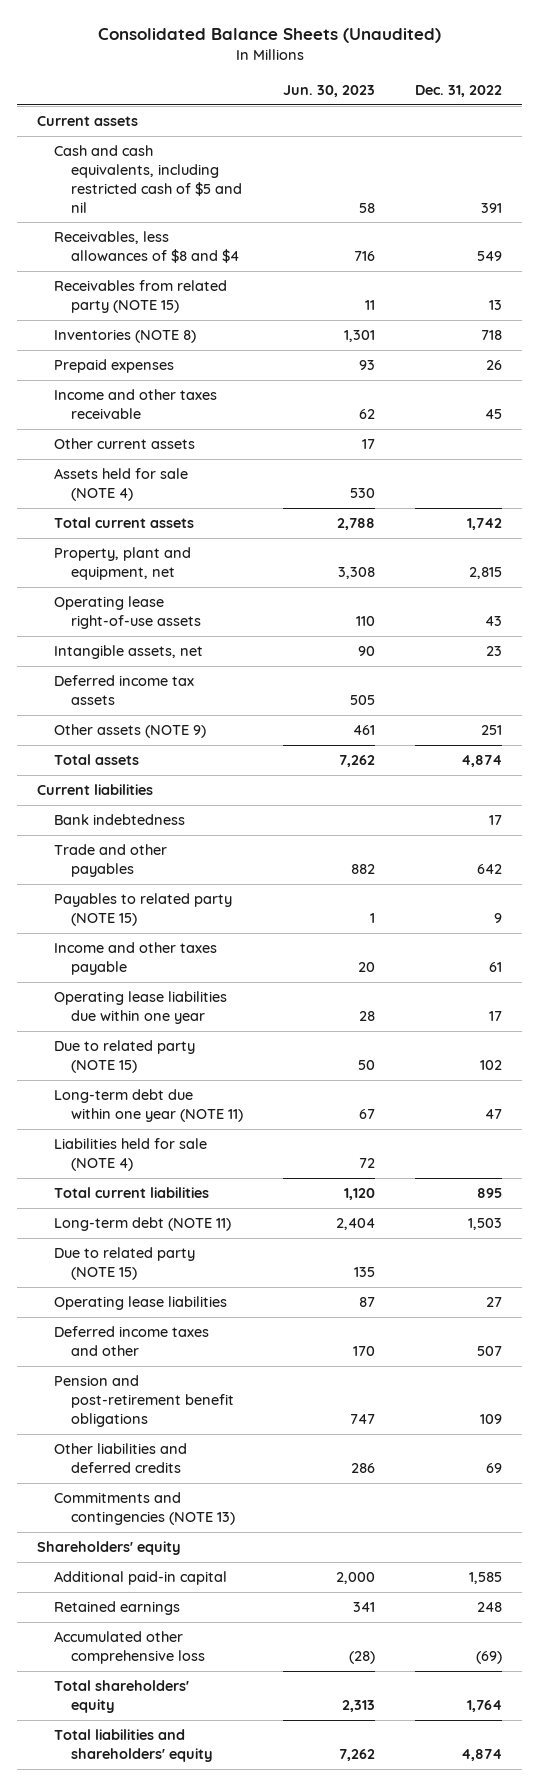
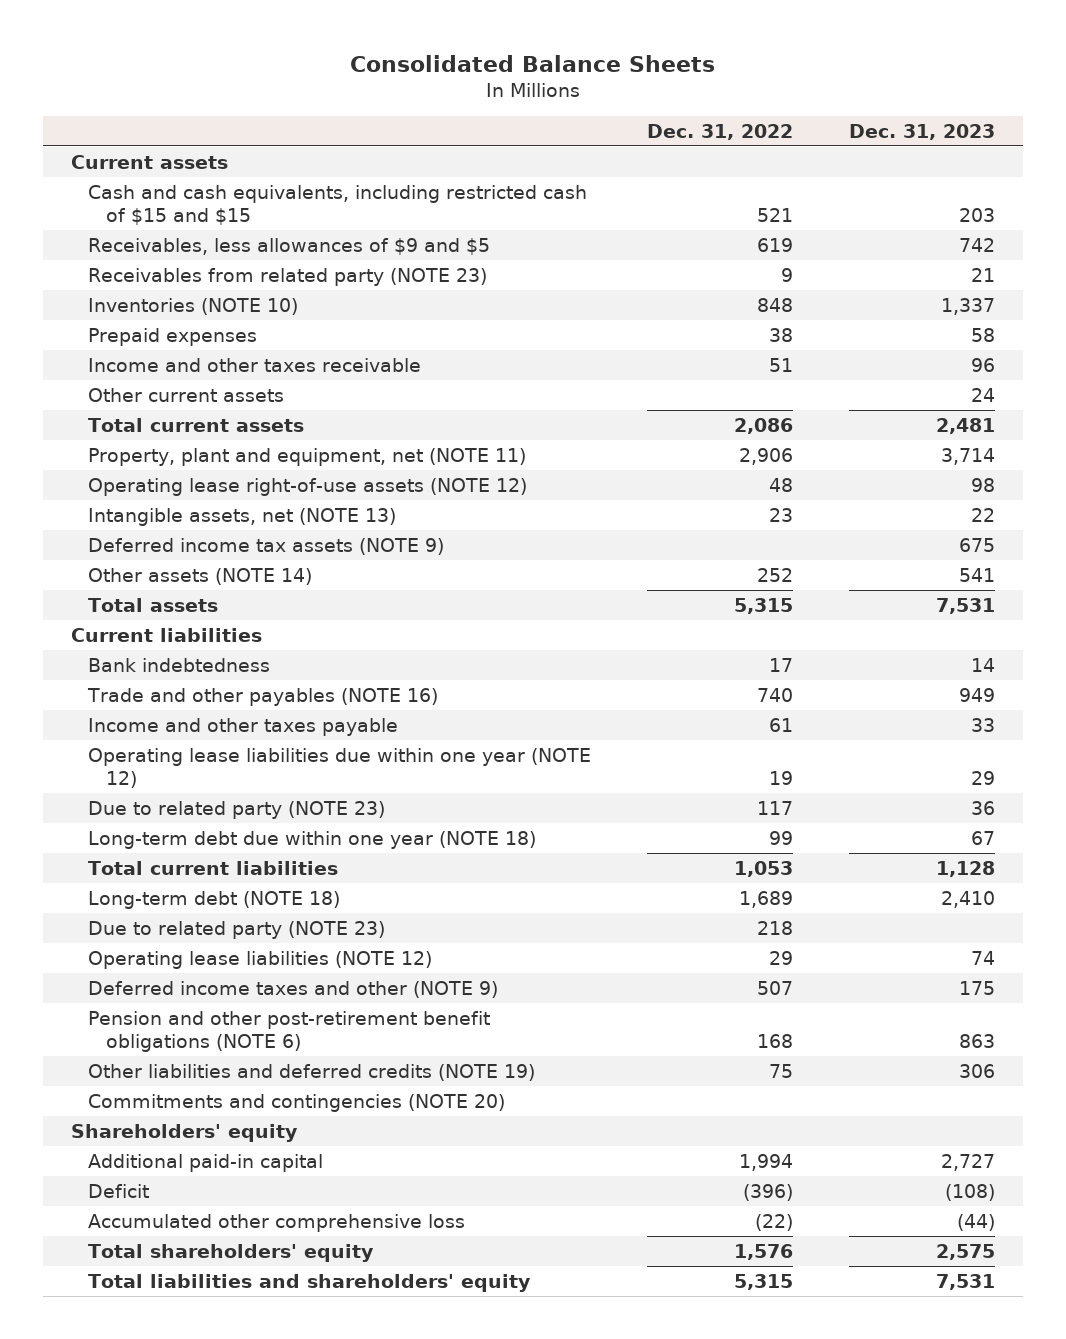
- Consolidated Balance Sheets (Unaudited)
+ Consolidated Balance Sheets
- | Jun. 30, 2023 | Dec. 31, 2022
+ | Dec. 31, 2022 | Dec. 31, 2023
- Cash and cash equivalents, including restricted cash of $5 and nil | 58 | 391
- Receivables, less allowances of $8 and $4 | 716 | 549
- Receivables from related party (NOTE 15) | 11 | 13
- Inventories (NOTE 8) | 1,301 | 718
- Prepaid expenses | 93 | 26
- Income and other taxes receivable | 62 | 45
+ Cash and cash equivalents, including restricted cash of $15 and $15 | 521 | 203
+ Receivables, less allowances of $9 and $5 | 619 | 742
+ Receivables from related party (NOTE 23) | 9 | 21
+ Inventories (NOTE 10) | 848 | 1,337
+ Prepaid expenses | 38 | 58
+ Income and other taxes receivable | 51 | 96
- Assets held for sale (NOTE 4) | 530 |
- Total current assets | 2,788 | 1,742
- Property, plant and equipment, net | 3,308 | 2,815
- Operating lease right-of-use assets | 110 | 43
- Intangible assets, net | 90 | 23
- Deferred income tax assets | 505 |
- Other assets (NOTE 9) | 461 | 251
- Total assets | 7,262 | 4,874
+ Total current assets | 2,086 | 2,481
+ Property, plant and equipment, net (NOTE 11) | 2,906 | 3,714
+ Operating lease right-of-use assets (NOTE 12) | 48 | 98
+ Intangible assets, net (NOTE 13) | 23 | 22
+ Deferred income tax assets (NOTE 9) | | 675
+ Other assets (NOTE 14) | 252 | 541
+ Total assets | 5,315 | 7,531
- Trade and other payables | 882 | 642
- Payables to related party (NOTE 15) | 1 | 9
+ Trade and other payables (NOTE 16) | 740 | 949
- Operating lease liabilities due within one year | 28 | 17
- Due to related party (NOTE 15) | 50 | 102
- Long-term debt due within one year (NOTE 11) | 67 | 47
- Liabilities held for sale (NOTE 4) | 72 |
- Total current liabilities | 1,120 | 895
- Long-term debt (NOTE 11) | 2,404 | 1,503
- Due to related party (NOTE 15) | 135 |
- Operating lease liabilities | 87 | 27
- Deferred income taxes and other | 170 | 507
- Pension and post-retirement benefit obligations | 747 | 109
- Other liabilities and deferred credits | 286 | 69
- Commitments and contingencies (NOTE 13)
+ Operating lease liabilities due within one year (NOTE 12) | 19 | 29
+ Due to related party (NOTE 23) | 117 | 36
+ Long-term debt due within one year (NOTE 18) | 99 | 67
+ Total current liabilities | 1,053 | 1,128
+ Long-term debt (NOTE 18) | 1,689 | 2,410
+ Due to related party (NOTE 23) | 218 |
+ Operating lease liabilities (NOTE 12) | 29 | 74
+ Deferred income taxes and other (NOTE 9) | 507 | 175
+ Pension and other post-retirement benefit obligations (NOTE 6) | 168 | 863
+ Other liabilities and deferred credits (NOTE 19) | 75 | 306
+ Commitments and contingencies (NOTE 20)
- Additional paid-in capital | 2,000 | 1,585
- Retained earnings | 341 | 248
- Accumulated other comprehensive loss | (28) | (69)
- Total shareholders' equity | 2,313 | 1,764
- Total liabilities and shareholders' equity | 7,262 | 4,874
+ Additional paid-in capital | 1,994 | 2,727
+ Deficit | (396) | (108)
+ Accumulated other comprehensive loss | (22) | (44)
+ Total shareholders' equity | 1,576 | 2,575
+ Total liabilities and shareholders' equity | 5,315 | 7,531

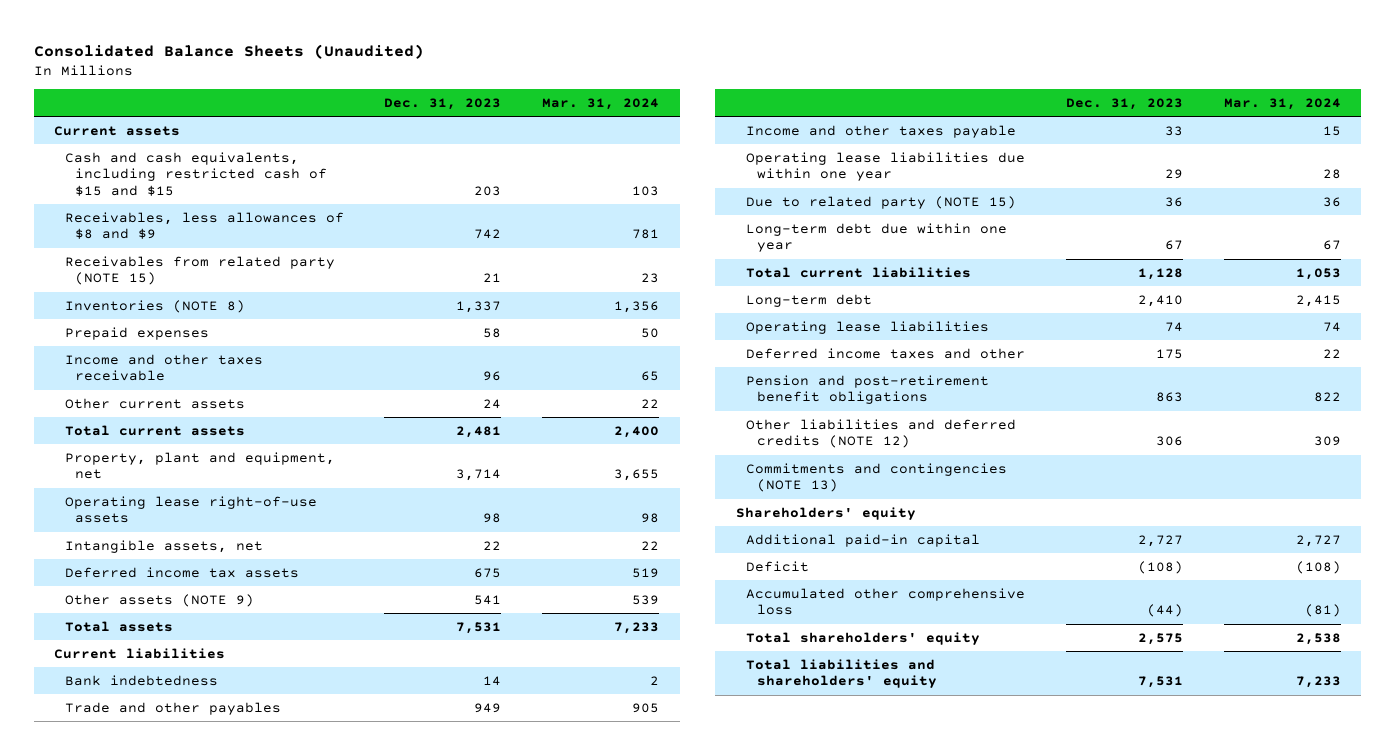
- Consolidated Balance Sheets
+ Consolidated Balance Sheets (Unaudited)
- | Dec. 31, 2022 | Dec. 31, 2023
+ | Dec. 31, 2023 | Mar. 31, 2024
- Receivables, less allowances of $9 and $5 | 619 | 742
- Receivables from related party (NOTE 23) | 9 | 21
- Inventories (NOTE 10) | 848 | 1,337
+ Receivables, less allowances of $8 and $9 | 742 | 781
+ Receivables from related party (NOTE 15) | 21 | 23
+ Inventories (NOTE 8) | 1,337 | 1,356
- Property, plant and equipment, net (NOTE 11) | 2,906 | 3,714
- Operating lease right-of-use assets (NOTE 12) | 48 | 98
- Intangible assets, net (NOTE 13) | 23 | 22
- Deferred income tax assets (NOTE 9) | | 675
- Other assets (NOTE 14) | 252 | 541
+ Property, plant and equipment, net | 3,714 | 3,655
+ Operating lease right-of-use assets | 98 | 98
+ Intangible assets, net | 22 | 22
+ Deferred income tax assets | 675 | 519
+ Other assets (NOTE 9) | 541 | 539
- Trade and other payables (NOTE 16) | 740 | 949
+ Trade and other payables | 949 | 905
- Operating lease liabilities due within one year (NOTE 12) | 19 | 29
- Due to related party (NOTE 23) | 117 | 36
- Long-term debt due within one year (NOTE 18) | 99 | 67
+ Operating lease liabilities due within one year | 29 | 28
+ Due to related party (NOTE 15) | 36 | 36
+ Long-term debt due within one year | 67 | 67
- Long-term debt (NOTE 18) | 1,689 | 2,410
- Due to related party (NOTE 23) | 218 |
- Operating lease liabilities (NOTE 12) | 29 | 74
- Deferred income taxes and other (NOTE 9) | 507 | 175
- Pension and other post-retirement benefit obligations (NOTE 6) | 168 | 863
- Other liabilities and deferred credits (NOTE 19) | 75 | 306
- Commitments and contingencies (NOTE 20)
+ Long-term debt | 2,410 | 2,415
+ Operating lease liabilities | 74 | 74
+ Deferred income taxes and other | 175 | 22
+ Pension and post-retirement benefit obligations | 863 | 822
+ Other liabilities and deferred credits (NOTE 12) | 306 | 309
+ Commitments and contingencies (NOTE 13)

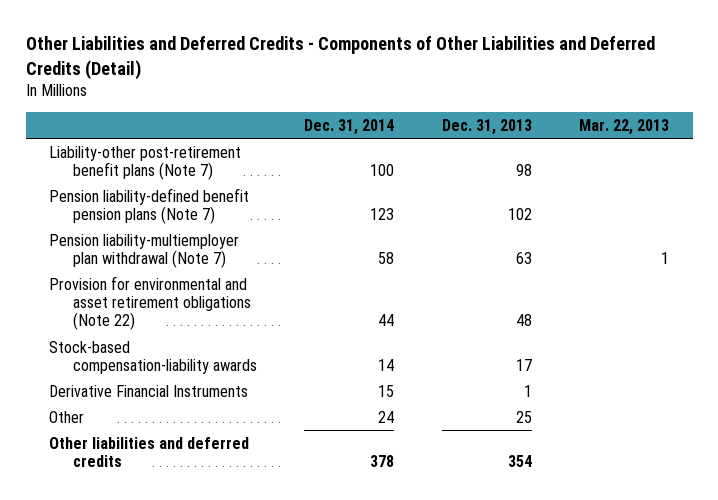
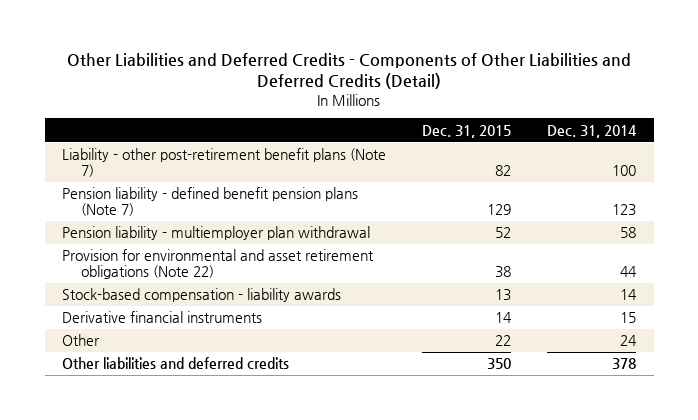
- | Dec. 31, 2014 | Dec. 31, 2013 | Mar. 22, 2013
+ | Dec. 31, 2015 | Dec. 31, 2014
- Liability-other post-retirement benefit plans (Note 7) | 100 | 98 |
- Pension liability-defined benefit pension plans (Note 7) | 123 | 102 |
- Pension liability-multiemployer plan withdrawal (Note 7) | 58 | 63 | 1
+ Liability - other post-retirement benefit plans (Note 7) | 82 | 100
+ Pension liability - defined benefit pension plans (Note 7) | 129 | 123
+ Pension liability - multiemployer plan withdrawal | 52 | 58
- Stock-based compensation-liability awards | 14 | 17 |
- Derivative Financial Instruments | 15 | 1 |
+ Stock-based compensation - liability awards | 13 | 14
+ Derivative financial instruments | 14 | 15

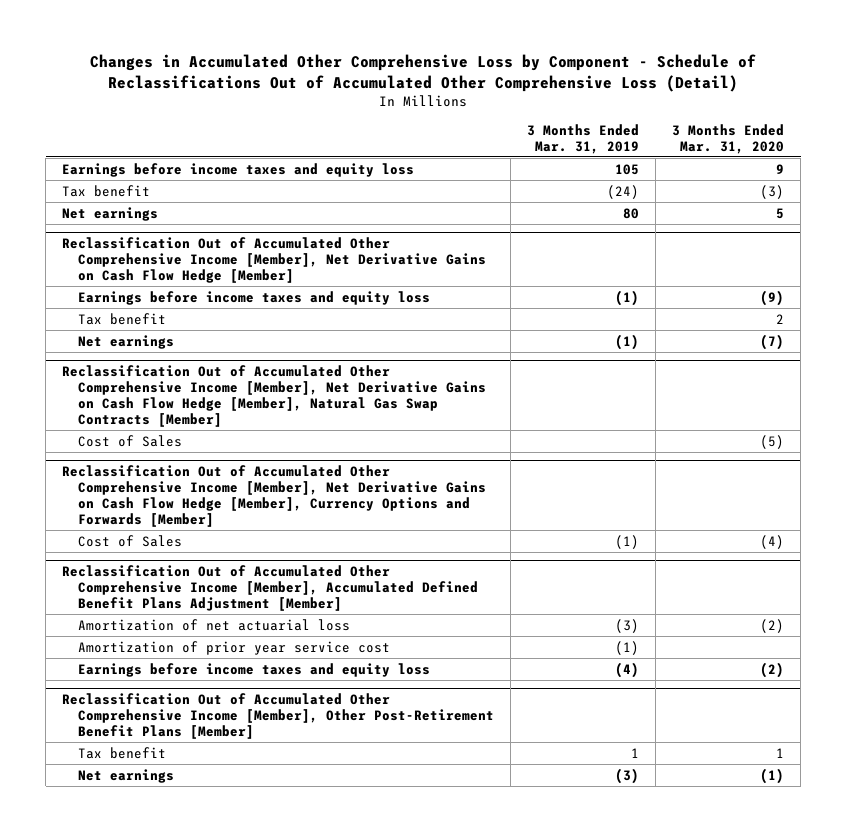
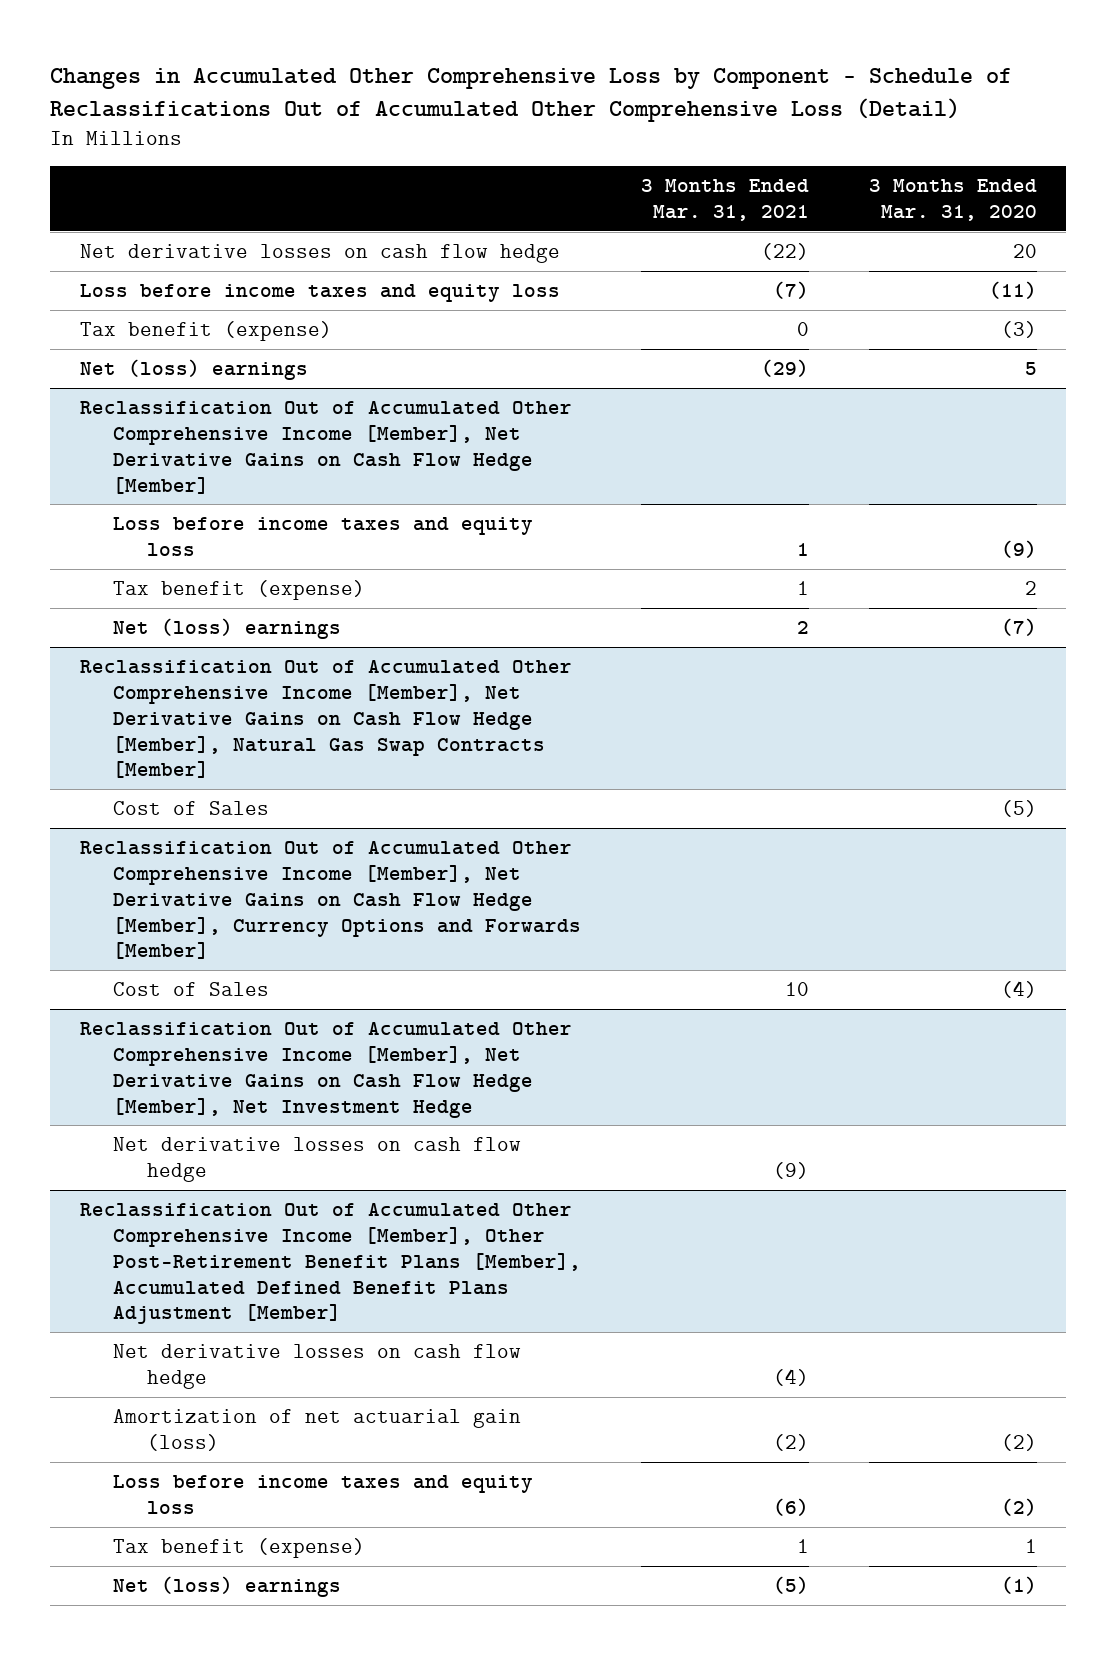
- | 3 Months Ended Mar. 31, 2019 | 3 Months Ended Mar. 31, 2020
+ | 3 Months Ended Mar. 31, 2021 | 3 Months Ended Mar. 31, 2020
- Earnings before income taxes and equity loss | 105 | 9
- Tax benefit | (24) | (3)
- Net earnings | 80 | 5
+ Net derivative losses on cash flow hedge | (22) | 20
+ Loss before income taxes and equity loss | (7) | (11)
+ Tax benefit (expense) | 0 | (3)
+ Net (loss) earnings | (29) | 5
@ Reclassification Out of Accumulated Other Comprehensive Income [Member], Net Derivative Gains on Cash Flow Hedge [Member]
- Earnings before income taxes and equity loss | (1) | (9)
- Tax benefit | | 2
- Net earnings | (1) | (7)
+ Loss before income taxes and equity loss | 1 | (9)
+ Tax benefit (expense) | 1 | 2
+ Net (loss) earnings | 2 | (7)
- Reclassification Out of Accumulated Other Comprehensive Income [Member], Accumulated Defined Benefit Plans Adjustment [Member]
- Amortization of net actuarial loss | (3) | (2)
- Amortization of prior year service cost | (1) |
- Earnings before income taxes and equity loss | (4) | (2)
- Reclassification Out of Accumulated Other Comprehensive Income [Member], Other Post-Retirement Benefit Plans [Member]
- Tax benefit | 1 | 1
- Net earnings | (3) | (1)
+ Reclassification Out of Accumulated Other Comprehensive Income [Member], Net Derivative Gains on Cash Flow Hedge [Member], Net Investment Hedge
+ Net derivative losses on cash flow hedge | (9) |
+ Reclassification Out of Accumulated Other Comprehensive Income [Member], Other Post-Retirement Benefit Plans [Member], Accumulated Defined Benefit Plans Adjustment [Member]
+ Net derivative losses on cash flow hedge | (4) |
+ Amortization of net actuarial gain (loss) | (2) | (2)
+ Loss before income taxes and equity loss | (6) | (2)
+ Tax benefit (expense) | 1 | 1
+ Net (loss) earnings | (5) | (1)

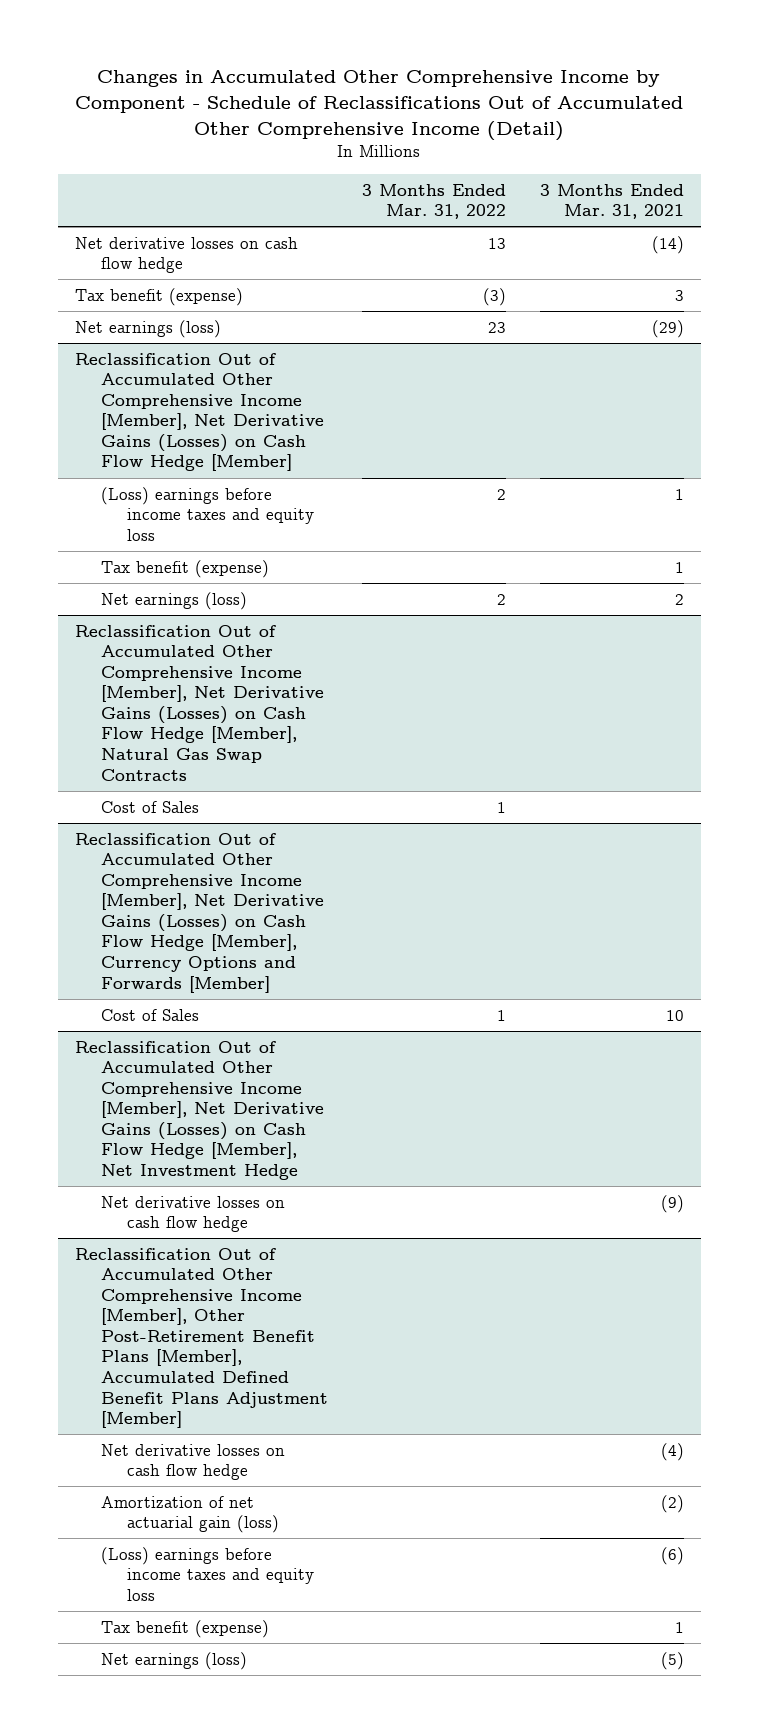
- Changes in Accumulated Other Comprehensive Loss by Component - Schedule of Reclassifications Out of Accumulated Other Comprehensive Loss (Detail)
+ Changes in Accumulated Other Comprehensive Income by Component - Schedule of Reclassifications Out of Accumulated Other Comprehensive Income (Detail)
- | 3 Months Ended Mar. 31, 2021 | 3 Months Ended Mar. 31, 2020
+ | 3 Months Ended Mar. 31, 2022 | 3 Months Ended Mar. 31, 2021
- Net derivative losses on cash flow hedge | (22) | 20
- Loss before income taxes and equity loss | (7) | (11)
- Tax benefit (expense) | 0 | (3)
- Net (loss) earnings | (29) | 5
- Reclassification Out of Accumulated Other Comprehensive Income [Member], Net Derivative Gains on Cash Flow Hedge [Member]
- Loss before income taxes and equity loss | 1 | (9)
+ Net derivative losses on cash flow hedge | 13 | (14)
+ Tax benefit (expense) | (3) | 3
+ Net earnings (loss) | 23 | (29)
+ Reclassification Out of Accumulated Other Comprehensive Income [Member], Net Derivative Gains (Losses) on Cash Flow Hedge [Member]
+ (Loss) earnings before income taxes and equity loss | 2 | 1
- Net (loss) earnings | 2 | (7)
- Reclassification Out of Accumulated Other Comprehensive Income [Member], Net Derivative Gains on Cash Flow Hedge [Member], Natural Gas Swap Contracts [Member]
+ Net earnings (loss) | 2 | 2
+ Reclassification Out of Accumulated Other Comprehensive Income [Member], Net Derivative Gains (Losses) on Cash Flow Hedge [Member], Natural Gas Swap Contracts
- Reclassification Out of Accumulated Other Comprehensive Income [Member], Net Derivative Gains on Cash Flow Hedge [Member], Currency Options and Forwards [Member]
+ Reclassification Out of Accumulated Other Comprehensive Income [Member], Net Derivative Gains (Losses) on Cash Flow Hedge [Member], Currency Options and Forwards [Member]
- Reclassification Out of Accumulated Other Comprehensive Income [Member], Net Derivative Gains on Cash Flow Hedge [Member], Net Investment Hedge
+ Reclassification Out of Accumulated Other Comprehensive Income [Member], Net Derivative Gains (Losses) on Cash Flow Hedge [Member], Net Investment Hedge
@ Reclassification Out of Accumulated Other Comprehensive Income [Member], Other Post-Retirement Benefit Plans [Member], Accumulated Defined Benefit Plans Adjustment [Member]
- Loss before income taxes and equity loss | (6) | (2)
+ (Loss) earnings before income taxes and equity loss | | (6)
- Net (loss) earnings | (5) | (1)
+ Net earnings (loss) | | (5)

